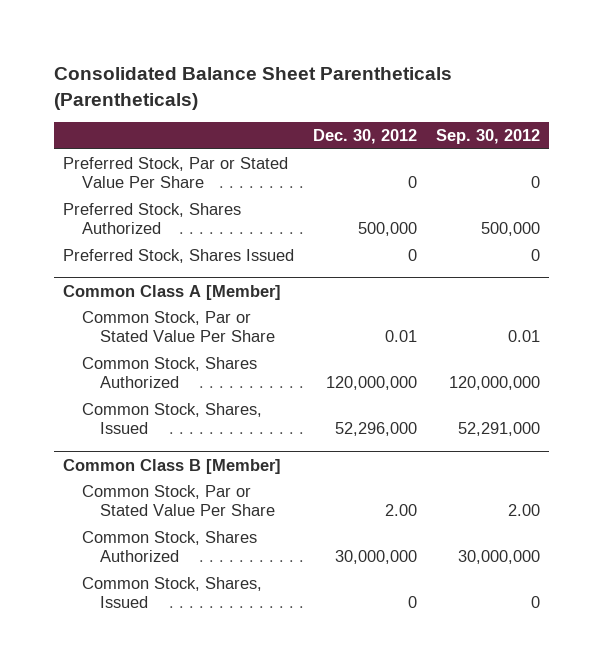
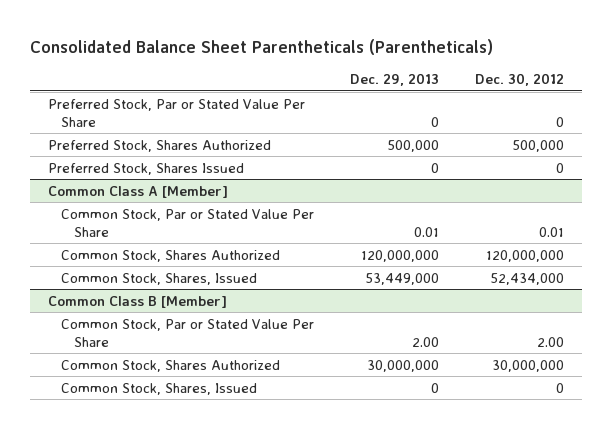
- | Dec. 30, 2012 | Sep. 30, 2012
+ | Dec. 29, 2013 | Dec. 30, 2012
@ Common Class A [Member]
- Common Stock, Shares, Issued | 52,296,000 | 52,291,000
+ Common Stock, Shares, Issued | 53,449,000 | 52,434,000

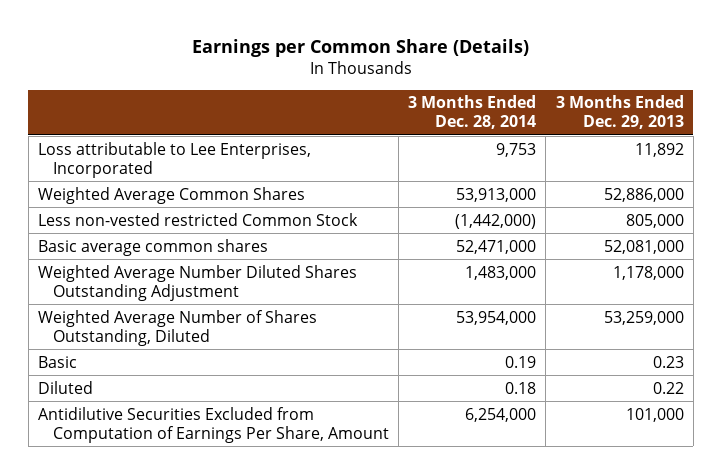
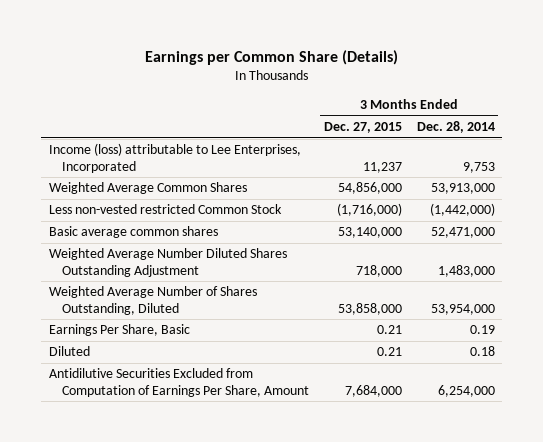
- | 3 Months Ended Dec. 28, 2014 | 3 Months Ended Dec. 29, 2013
+ | 3 Months Ended Dec. 27, 2015 | 3 Months Ended Dec. 28, 2014
- Loss attributable to Lee Enterprises, Incorporated | 9,753 | 11,892
+ Income (loss) attributable to Lee Enterprises, Incorporated | 11,237 | 9,753
- Basic | 0.19 | 0.23
+ Earnings Per Share, Basic | 0.21 | 0.19

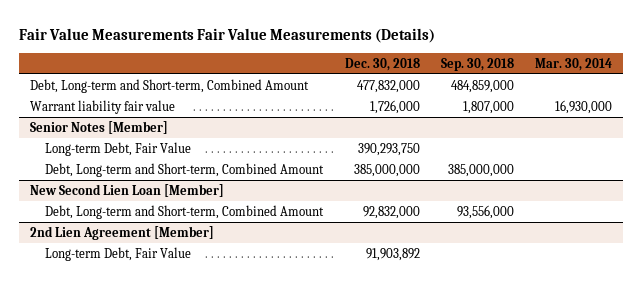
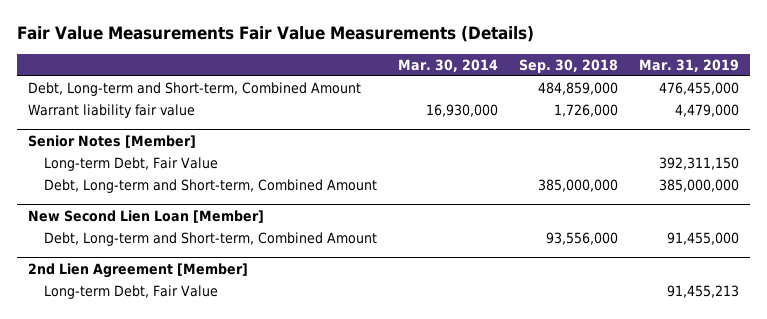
- | Dec. 30, 2018 | Sep. 30, 2018 | Mar. 30, 2014
+ | Mar. 30, 2014 | Sep. 30, 2018 | Mar. 31, 2019
- Warrant liability fair value | 1,726,000 | 1,807,000 | 16,930,000
+ Warrant liability fair value | 16,930,000 | 1,726,000 | 4,479,000

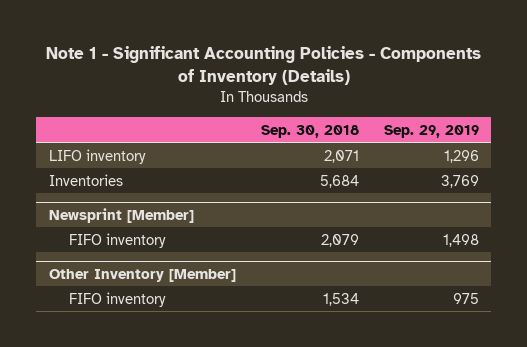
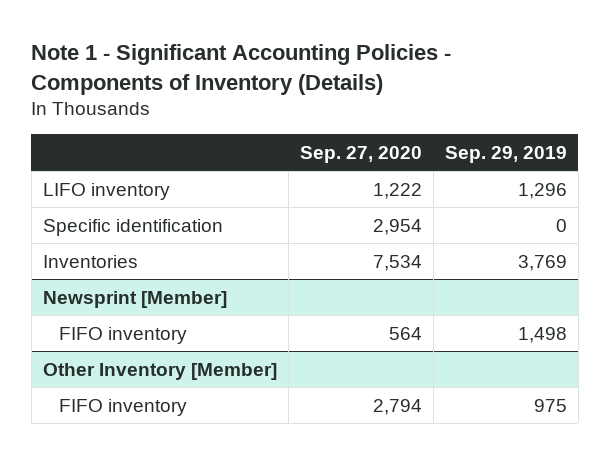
- | Sep. 30, 2018 | Sep. 29, 2019
+ | Sep. 27, 2020 | Sep. 29, 2019
+ Specific identification | 2,954 | 0

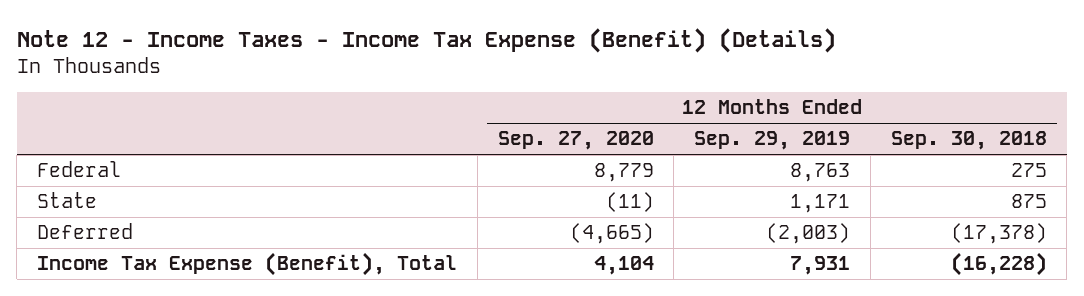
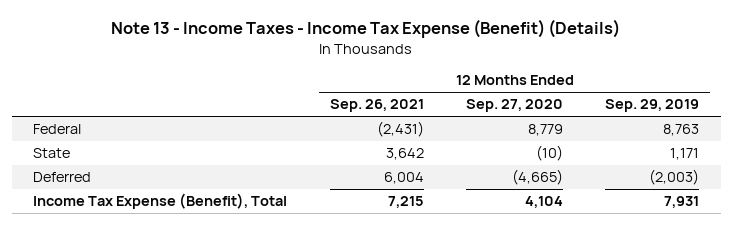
- Note 12 - Income Taxes - Income Tax Expense (Benefit) (Details)
+ Note 13 - Income Taxes - Income Tax Expense (Benefit) (Details)
- | 12 Months Ended Sep. 27, 2020 | 12 Months Ended Sep. 29, 2019 | 12 Months Ended Sep. 30, 2018
+ | 12 Months Ended Sep. 26, 2021 | 12 Months Ended Sep. 27, 2020 | 12 Months Ended Sep. 29, 2019
- State | (11) | 1,171 | 875
+ State | 3,642 | (10) | 1,171

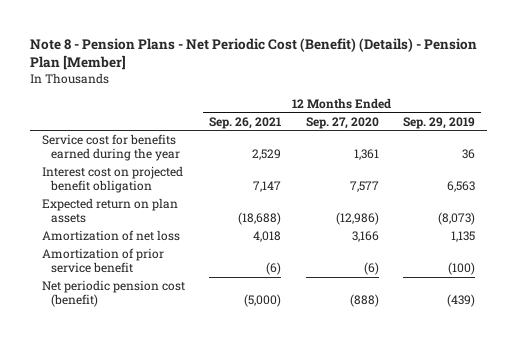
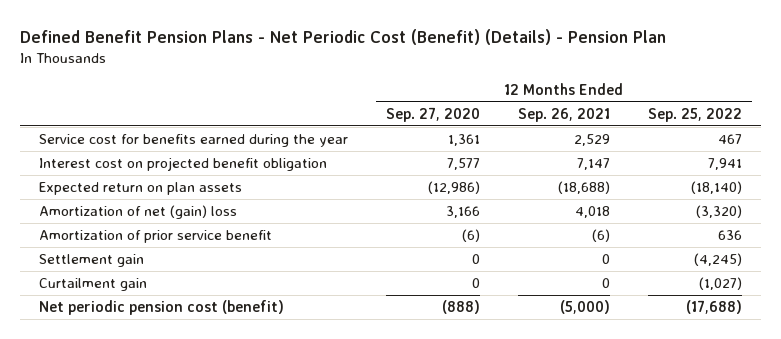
- Note 8 - Pension Plans - Net Periodic Cost (Benefit) (Details) - Pension Plan [Member]
+ Defined Benefit Pension Plans - Net Periodic Cost (Benefit) (Details) - Pension Plan
- | 12 Months Ended Sep. 26, 2021 | 12 Months Ended Sep. 27, 2020 | 12 Months Ended Sep. 29, 2019
+ | 12 Months Ended Sep. 27, 2020 | 12 Months Ended Sep. 26, 2021 | 12 Months Ended Sep. 25, 2022
- Amortization of net loss | 4,018 | 3,166 | 1,135
+ Amortization of net (gain) loss | 3,166 | 4,018 | (3,320)
+ Settlement gain | 0 | 0 | (4,245)
+ Curtailment gain | 0 | 0 | (1,027)

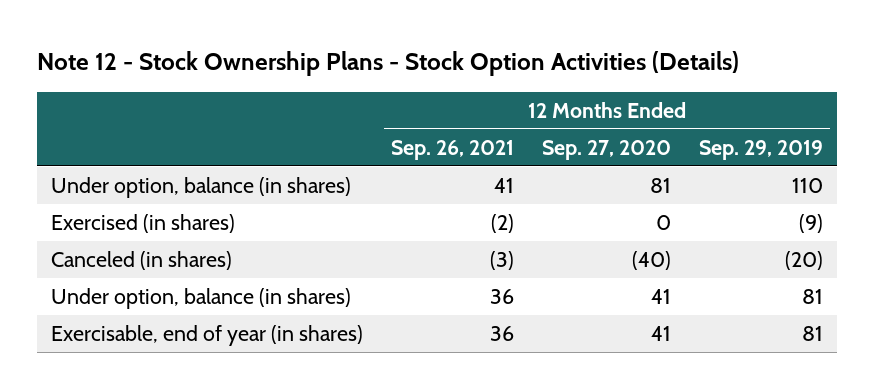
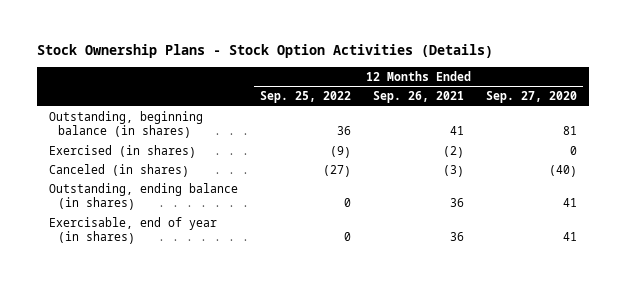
- Note 12 - Stock Ownership Plans - Stock Option Activities (Details)
+ Stock Ownership Plans - Stock Option Activities (Details)
- | 12 Months Ended Sep. 26, 2021 | 12 Months Ended Sep. 27, 2020 | 12 Months Ended Sep. 29, 2019
+ | 12 Months Ended Sep. 25, 2022 | 12 Months Ended Sep. 26, 2021 | 12 Months Ended Sep. 27, 2020
- Under option, balance (in shares) | 41 | 81 | 110
+ Outstanding, beginning balance (in shares) | 36 | 41 | 81
- Under option, balance (in shares) | 36 | 41 | 81
+ Outstanding, ending balance (in shares) | 0 | 36 | 41

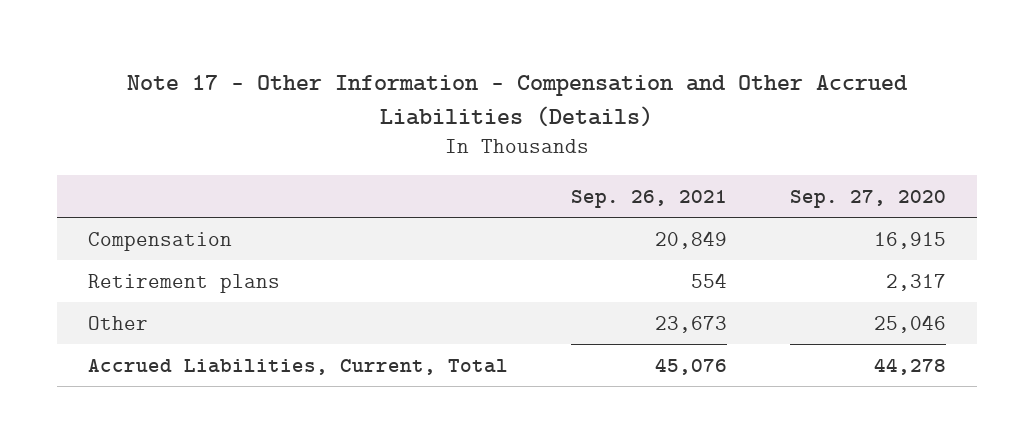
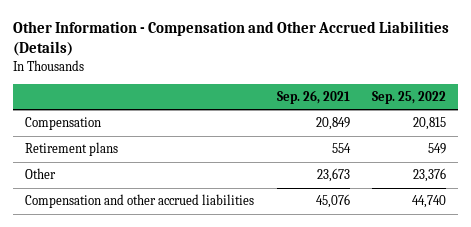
- Note 17 - Other Information - Compensation and Other Accrued Liabilities (Details)
+ Other Information - Compensation and Other Accrued Liabilities (Details)
- | Sep. 26, 2021 | Sep. 27, 2020
+ | Sep. 26, 2021 | Sep. 25, 2022
- Accrued Liabilities, Current, Total | 45,076 | 44,278
+ Compensation and other accrued liabilities | 45,076 | 44,740

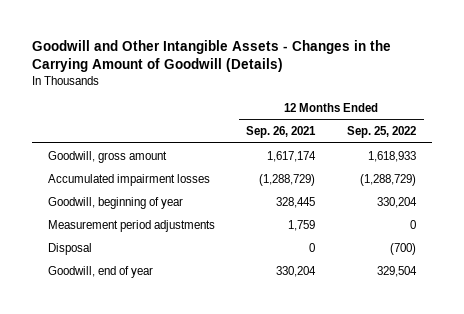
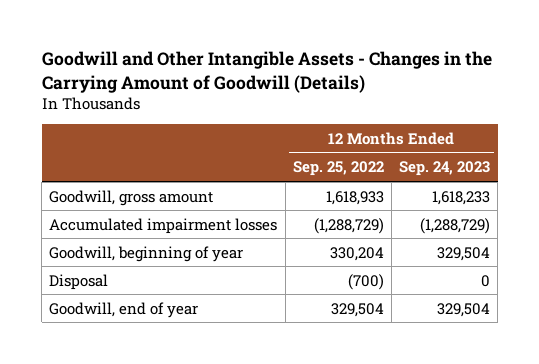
- | 12 Months Ended Sep. 26, 2021 | 12 Months Ended Sep. 25, 2022
+ | 12 Months Ended Sep. 25, 2022 | 12 Months Ended Sep. 24, 2023
- Measurement period adjustments | 1,759 | 0

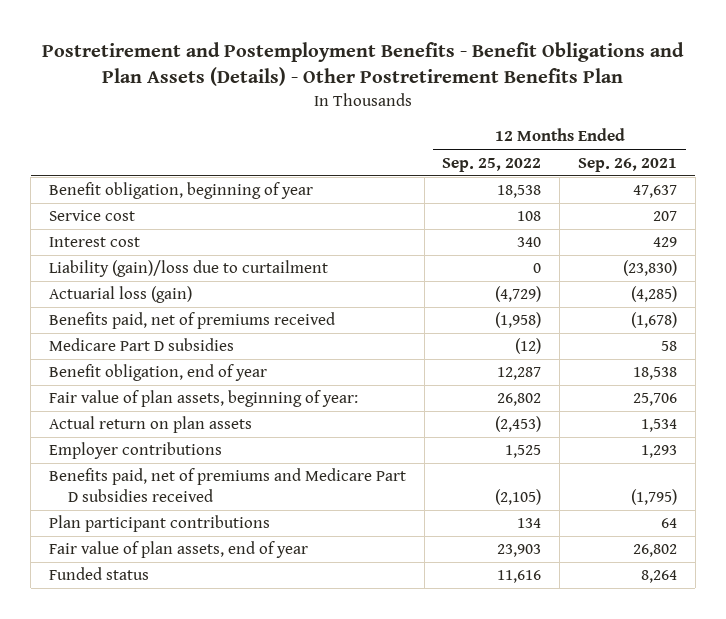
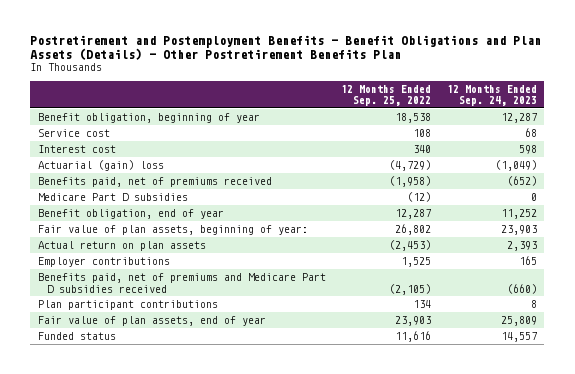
- | 12 Months Ended Sep. 25, 2022 | 12 Months Ended Sep. 26, 2021
+ | 12 Months Ended Sep. 25, 2022 | 12 Months Ended Sep. 24, 2023
- Liability (gain)/loss due to curtailment | 0 | (23,830)
- Actuarial loss (gain) | (4,729) | (4,285)
+ Actuarial (gain) loss | (4,729) | (1,049)

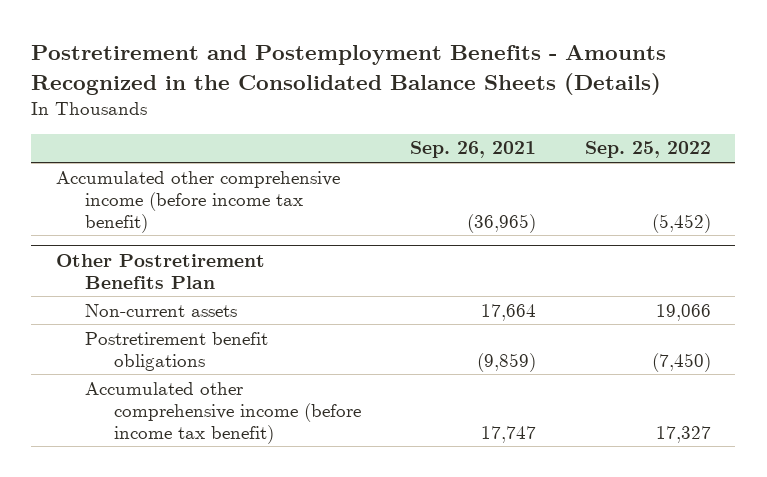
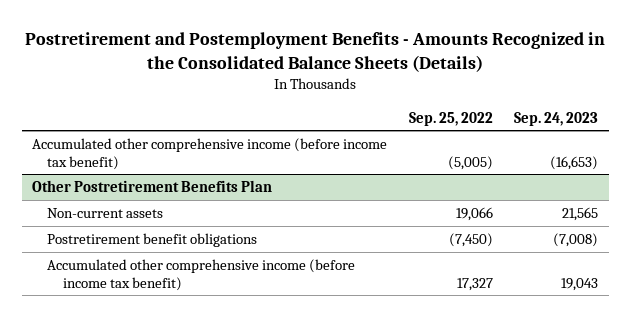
- | Sep. 26, 2021 | Sep. 25, 2022
+ | Sep. 25, 2022 | Sep. 24, 2023
- Accumulated other comprehensive income (before income tax benefit) | (36,965) | (5,452)
+ Accumulated other comprehensive income (before income tax benefit) | (5,005) | (16,653)

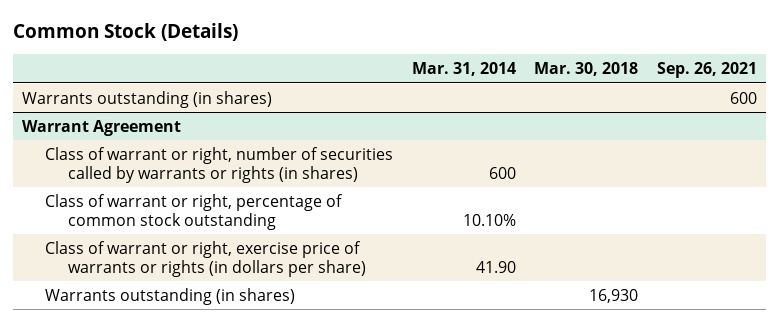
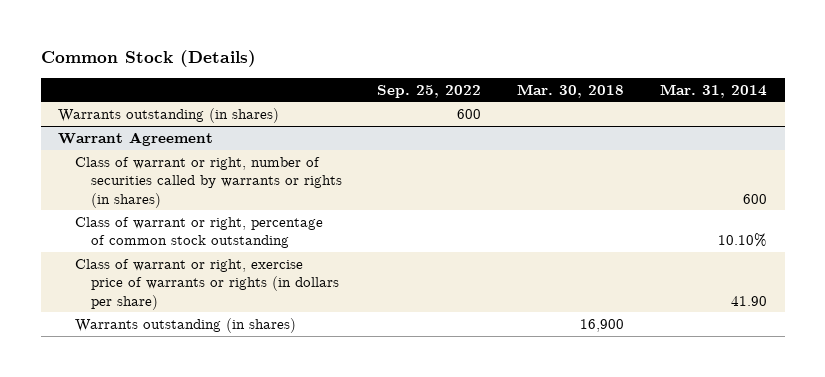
- | Mar. 31, 2014 | Mar. 30, 2018 | Sep. 26, 2021
+ | Sep. 25, 2022 | Mar. 30, 2018 | Mar. 31, 2014
@ Warrant Agreement
- Warrants outstanding (in shares) | | 16,930 |
+ Warrants outstanding (in shares) | | 16,900 |

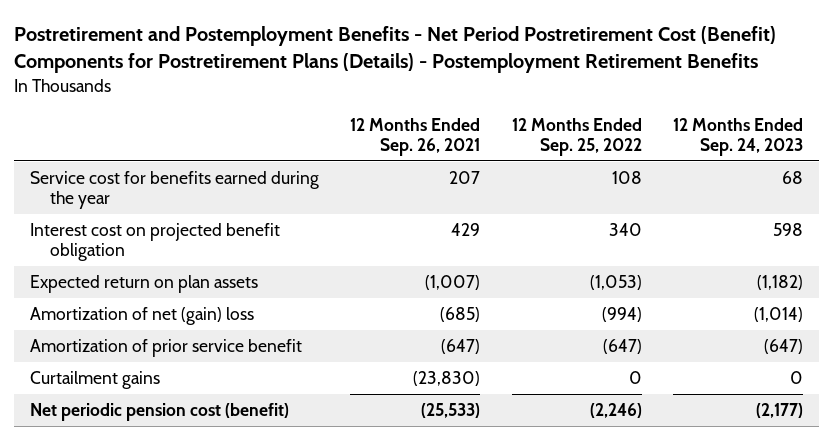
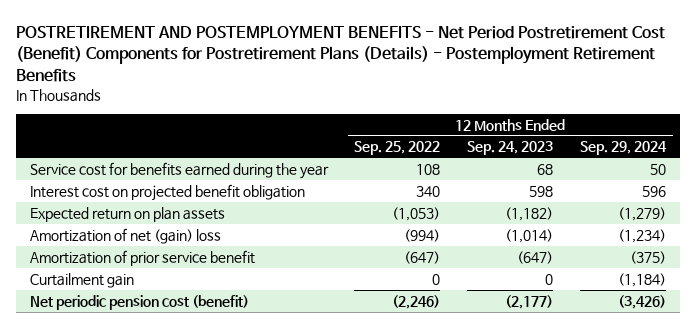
- Postretirement and Postemployment Benefits - Net Period Postretirement Cost (Benefit) Components for Postretirement Plans (Details) - Postemployment Retirement Benefits
+ POSTRETIREMENT AND POSTEMPLOYMENT BENEFITS - Net Period Postretirement Cost (Benefit) Components for Postretirement Plans (Details) - Postemployment Retirement Benefits
- | 12 Months Ended Sep. 26, 2021 | 12 Months Ended Sep. 25, 2022 | 12 Months Ended Sep. 24, 2023
+ | 12 Months Ended Sep. 25, 2022 | 12 Months Ended Sep. 24, 2023 | 12 Months Ended Sep. 29, 2024
- Curtailment gains | (23,830) | 0 | 0
+ Curtailment gain | 0 | 0 | (1,184)

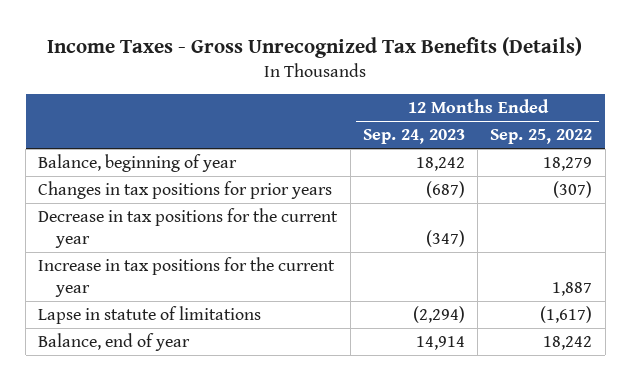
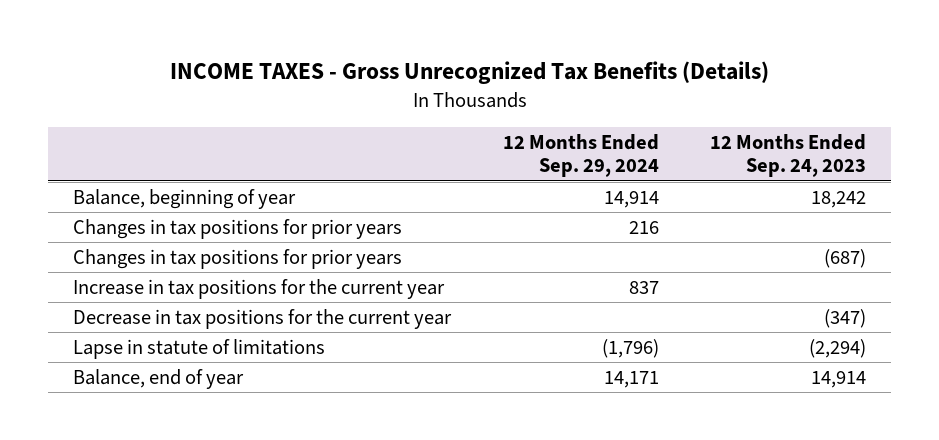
- Income Taxes - Gross Unrecognized Tax Benefits (Details)
+ INCOME TAXES - Gross Unrecognized Tax Benefits (Details)
- | 12 Months Ended Sep. 24, 2023 | 12 Months Ended Sep. 25, 2022
+ | 12 Months Ended Sep. 29, 2024 | 12 Months Ended Sep. 24, 2023
+ Changes in tax positions for prior years | 216 |
moved down: Decrease in tax positions for the current year | | (347)

